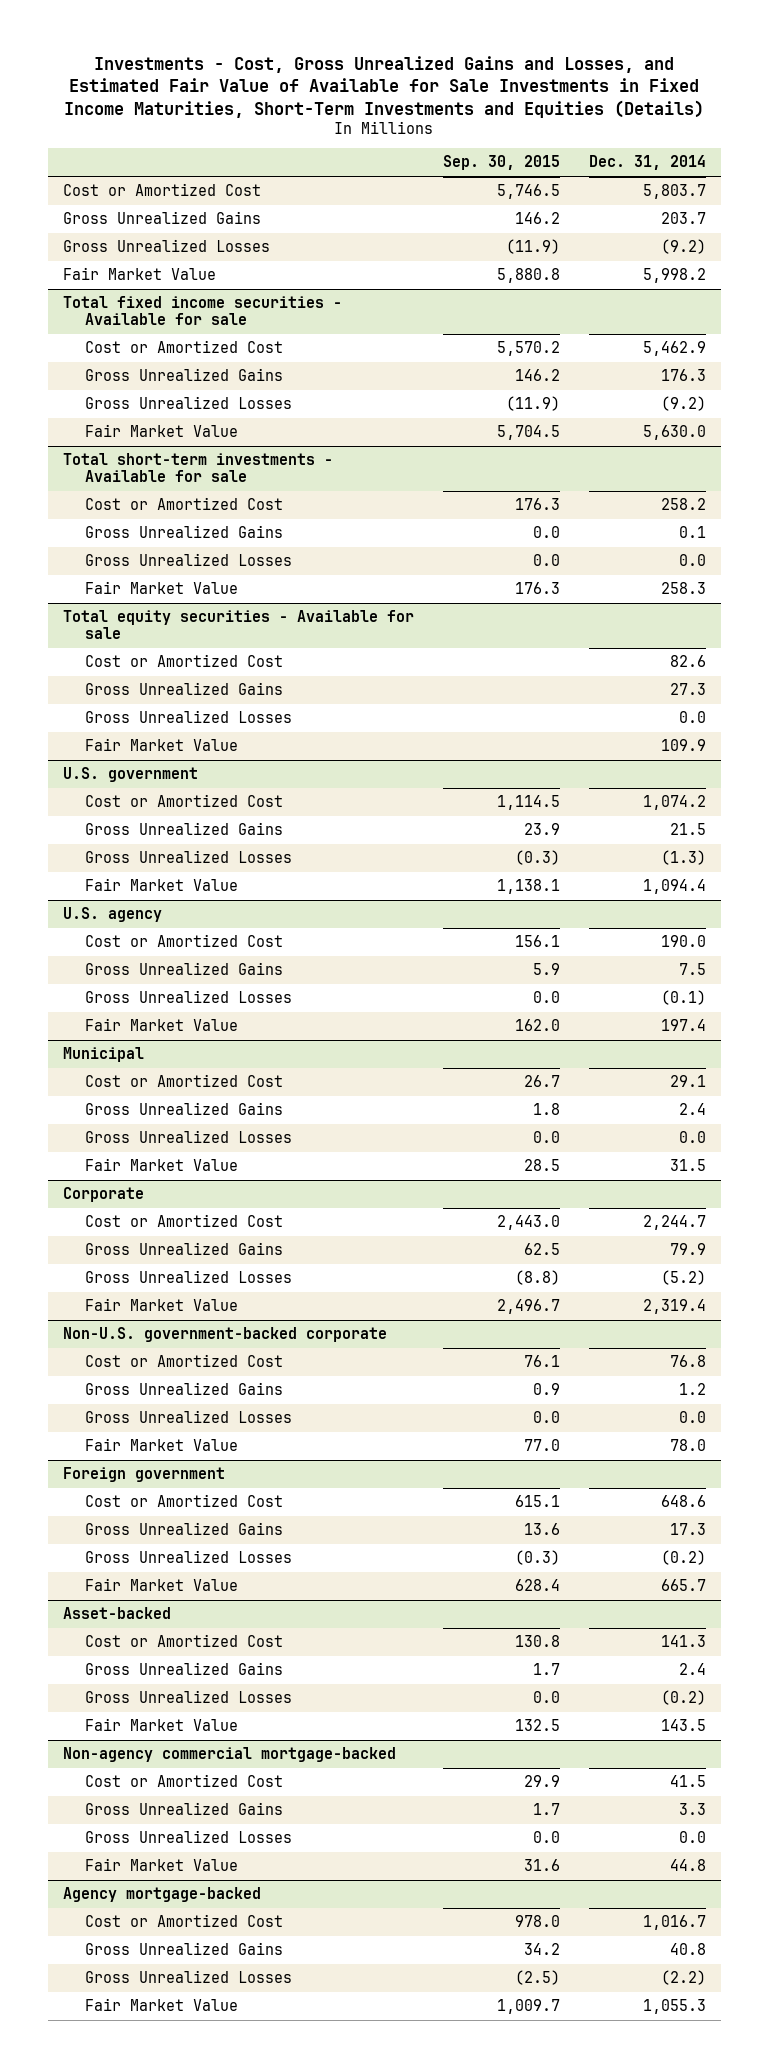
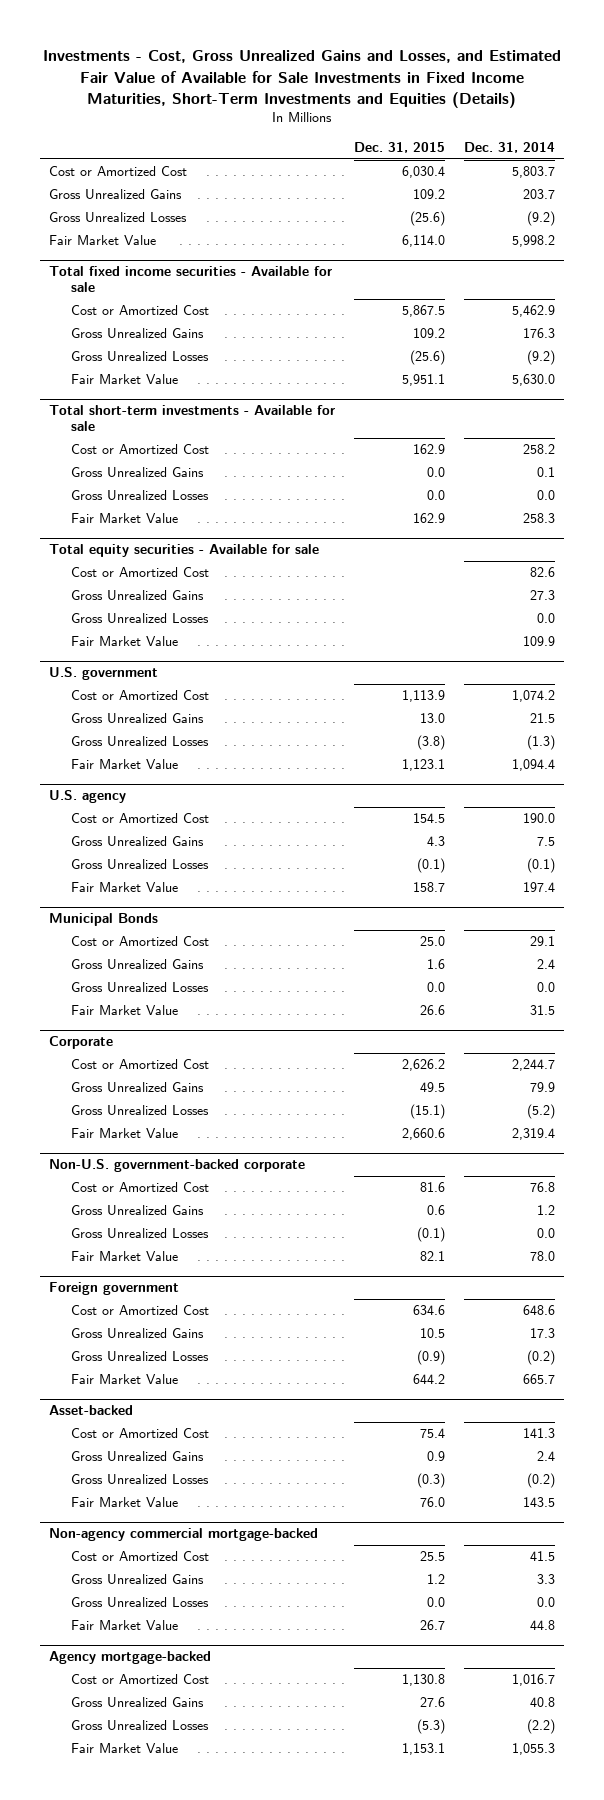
- | Sep. 30, 2015 | Dec. 31, 2014
+ | Dec. 31, 2015 | Dec. 31, 2014
- Municipal
+ Municipal Bonds

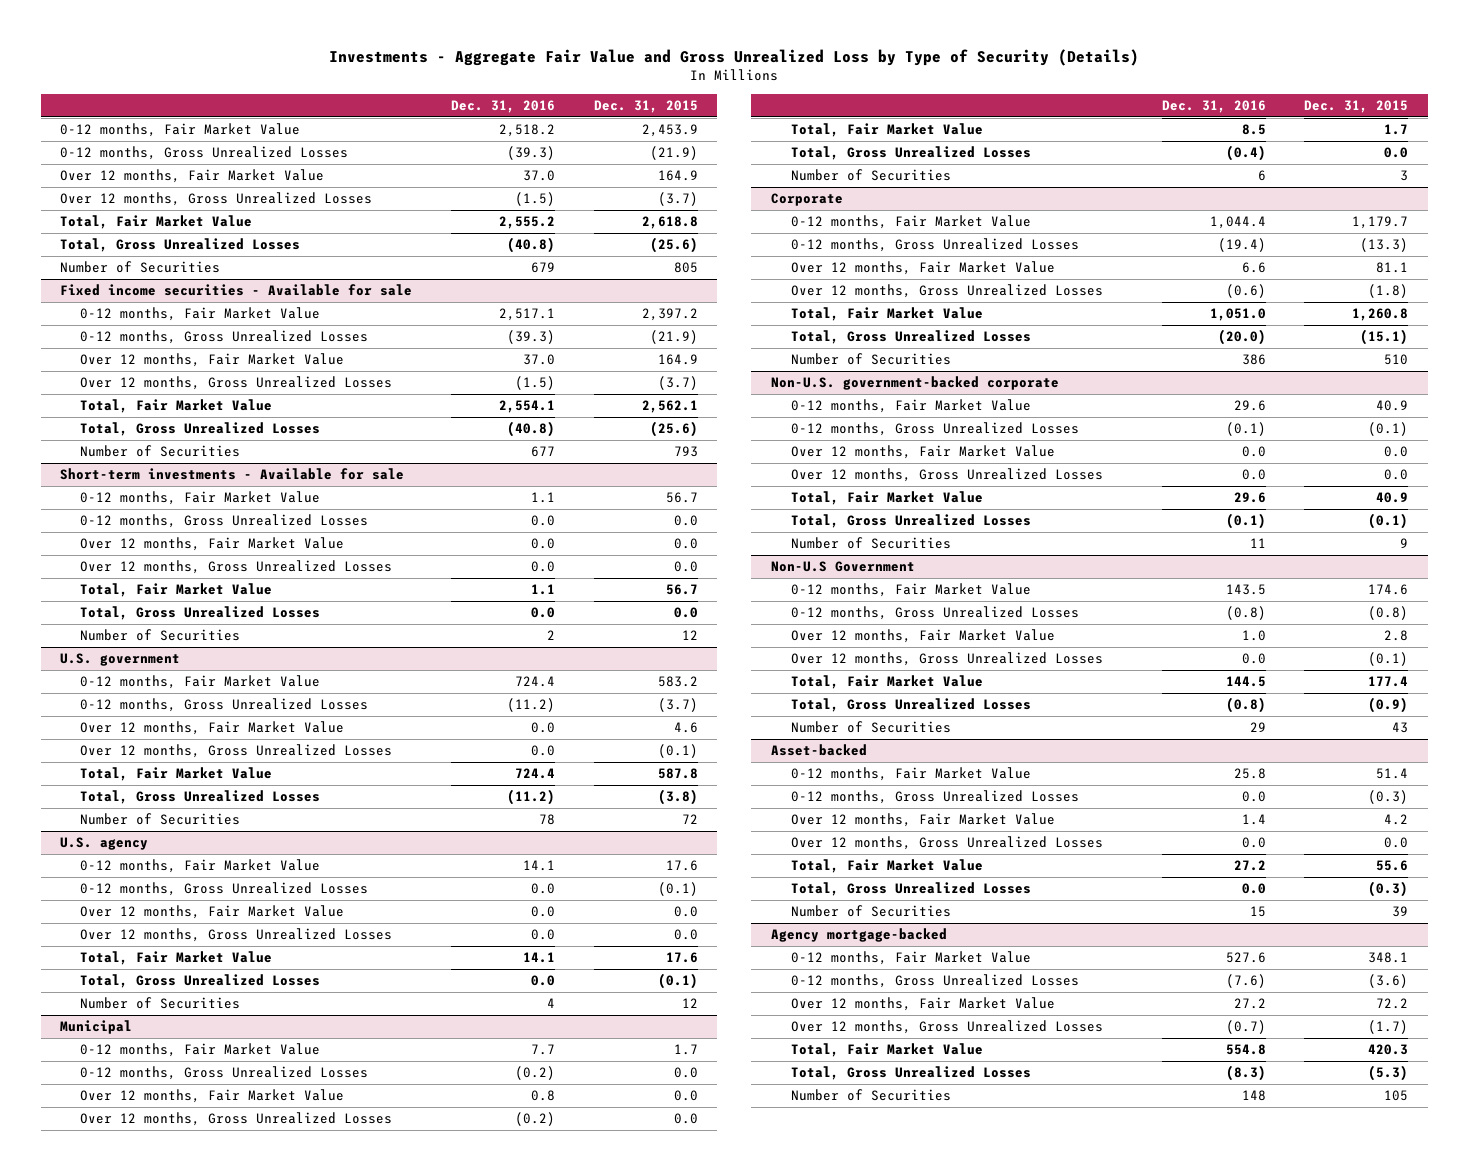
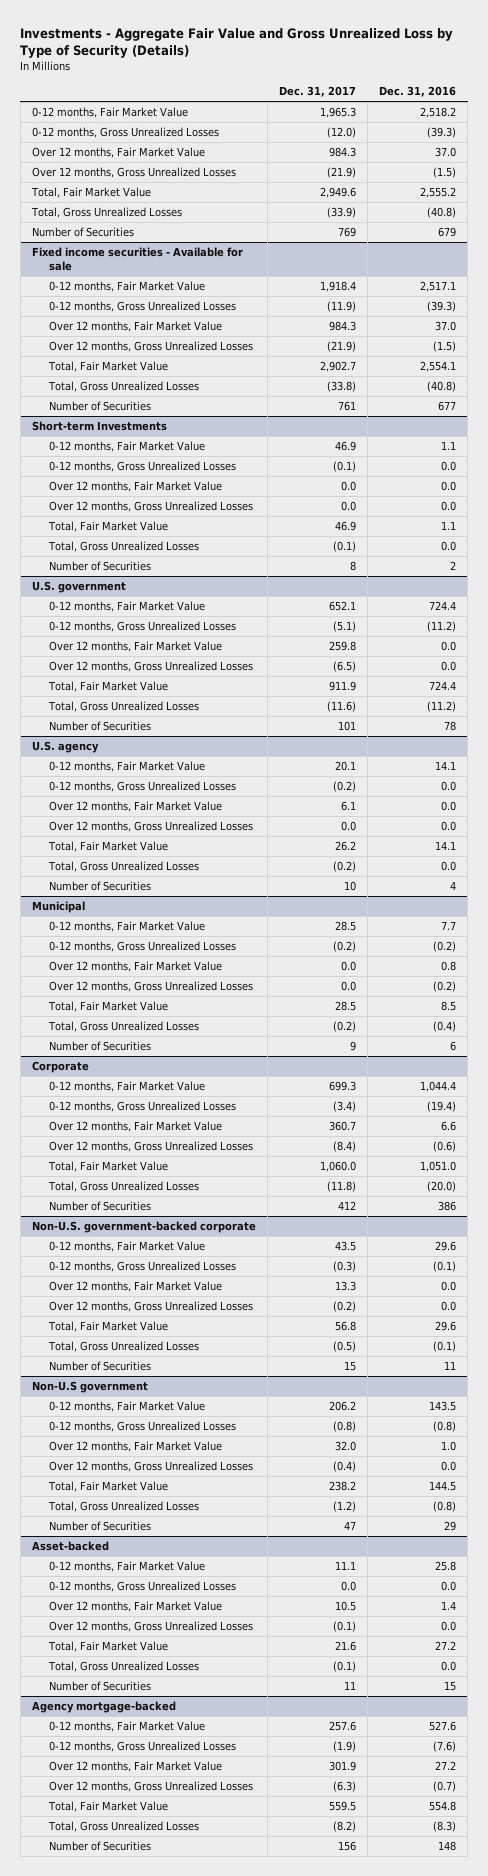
- | Dec. 31, 2016 | Dec. 31, 2015
+ | Dec. 31, 2017 | Dec. 31, 2016
- Short-term investments - Available for sale
+ Short-term Investments
- Non-U.S Government
+ Non-U.S government

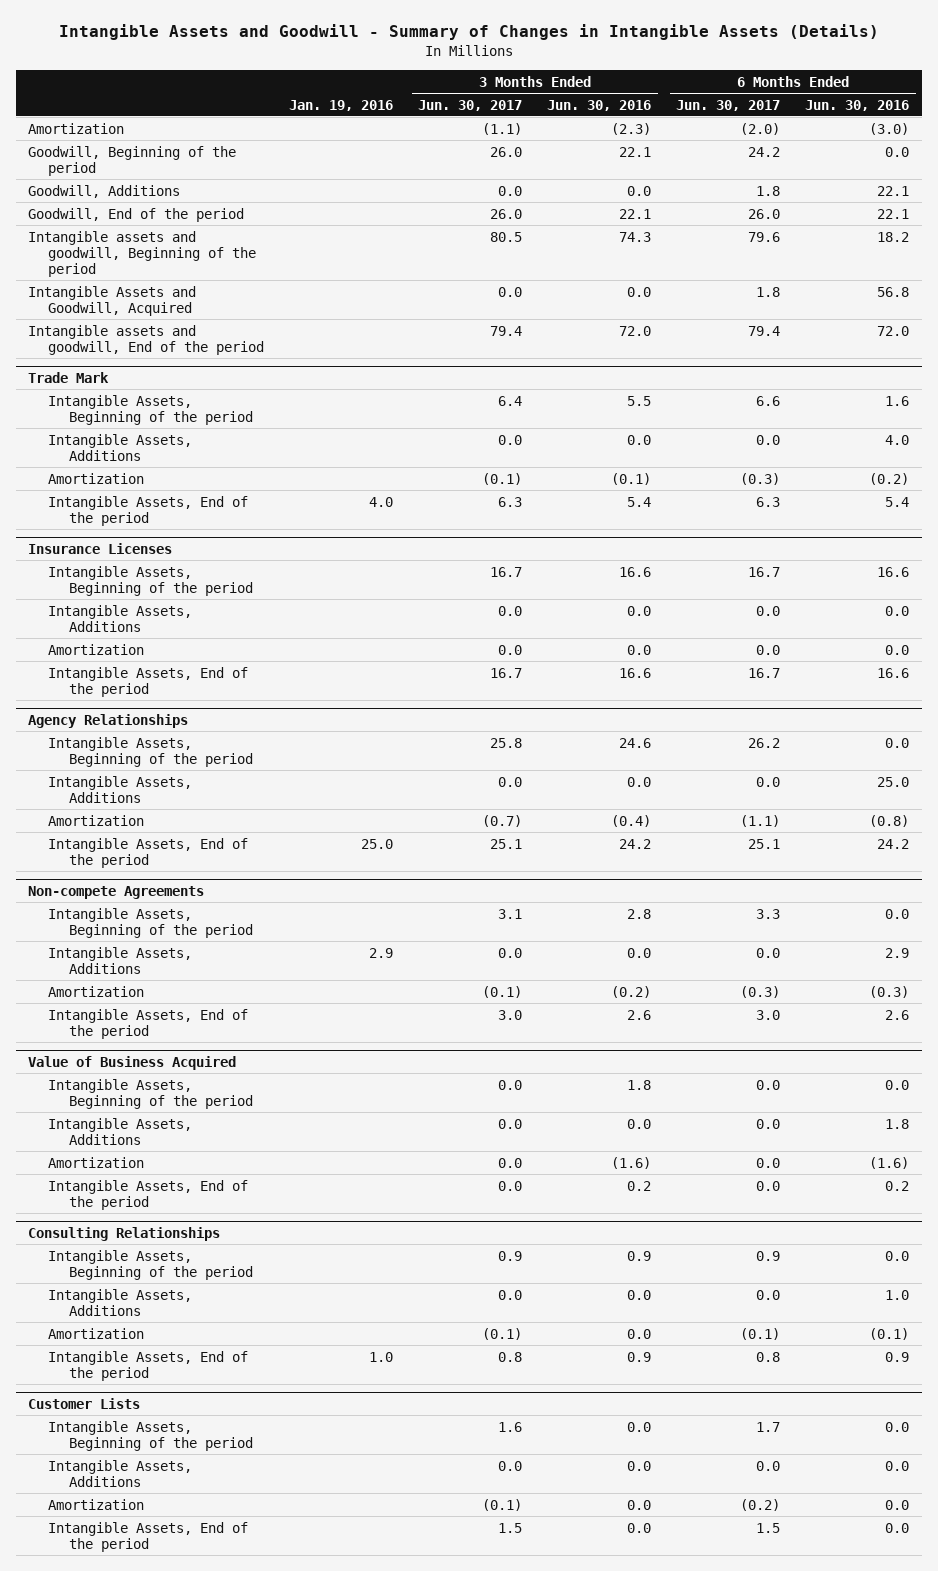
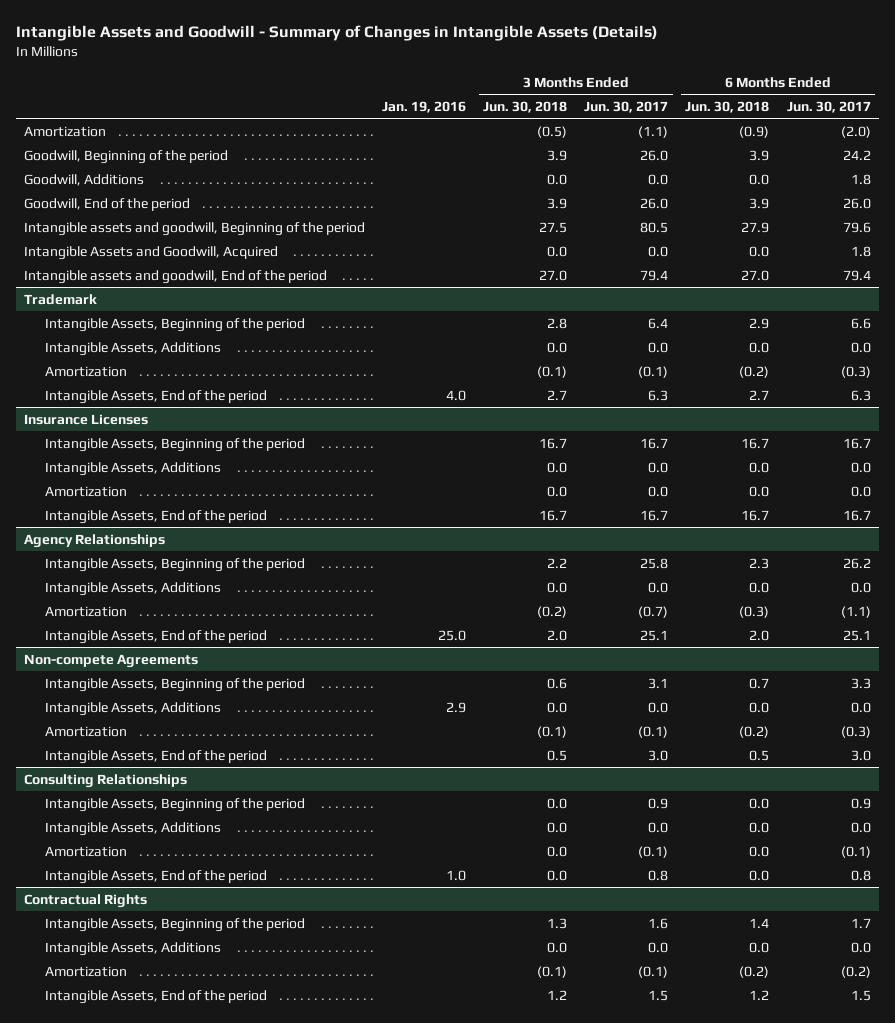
- | Jan. 19, 2016 | 3 Months Ended Jun. 30, 2017 | 3 Months Ended Jun. 30, 2016 | 6 Months Ended Jun. 30, 2017 | 6 Months Ended Jun. 30, 2016
+ | Jan. 19, 2016 | 3 Months Ended Jun. 30, 2018 | 3 Months Ended Jun. 30, 2017 | 6 Months Ended Jun. 30, 2018 | 6 Months Ended Jun. 30, 2017
- Trade Mark
+ Trademark
- Value of Business Acquired
- Intangible Assets, Beginning of the period | | 0.0 | 1.8 | 0.0 | 0.0
- Intangible Assets, Additions | | 0.0 | 0.0 | 0.0 | 1.8
- Amortization | | 0.0 | (1.6) | 0.0 | (1.6)
- Intangible Assets, End of the period | | 0.0 | 0.2 | 0.0 | 0.2
- Customer Lists
+ Contractual Rights

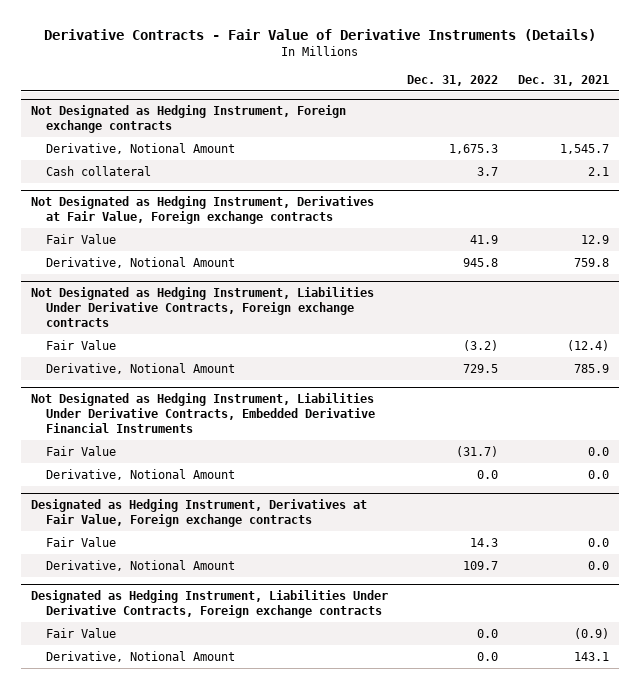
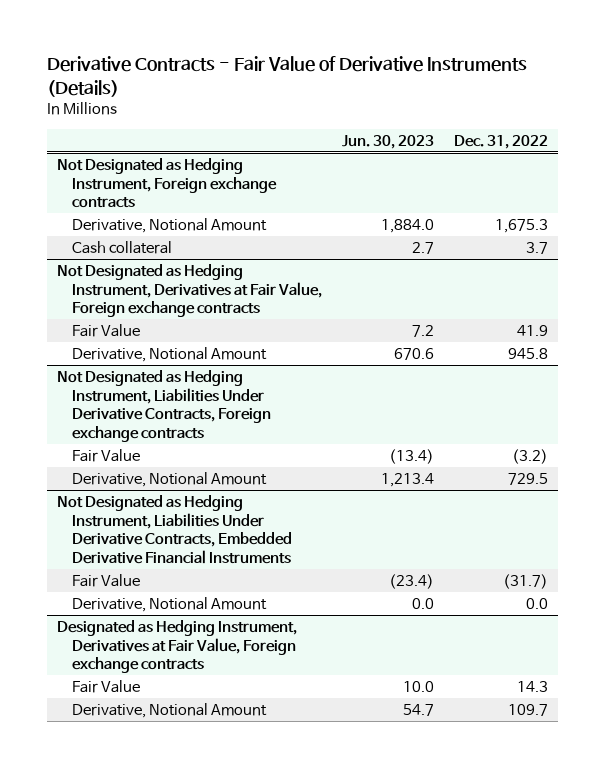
- | Dec. 31, 2022 | Dec. 31, 2021
+ | Jun. 30, 2023 | Dec. 31, 2022
- Designated as Hedging Instrument, Liabilities Under Derivative Contracts, Foreign exchange contracts
- Fair Value | 0.0 | (0.9)
- Derivative, Notional Amount | 0.0 | 143.1

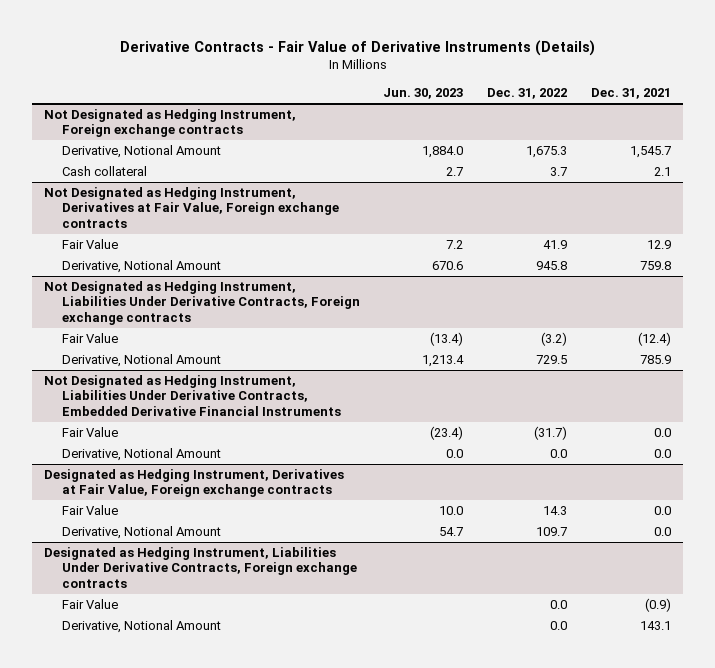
- | Jun. 30, 2023 | Dec. 31, 2022
+ | Jun. 30, 2023 | Dec. 31, 2022 | Dec. 31, 2021
+ Designated as Hedging Instrument, Liabilities Under Derivative Contracts, Foreign exchange contracts
+ Fair Value | | 0.0 | (0.9)
+ Derivative, Notional Amount | | 0.0 | 143.1

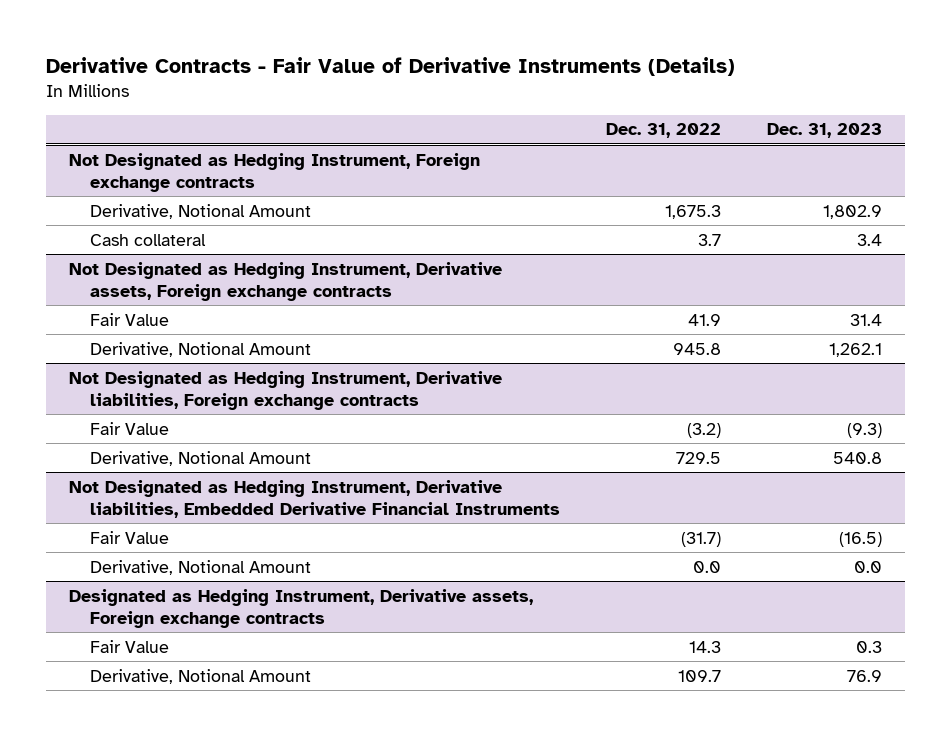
- | Jun. 30, 2023 | Dec. 31, 2022 | Dec. 31, 2021
+ | Dec. 31, 2022 | Dec. 31, 2023
- Not Designated as Hedging Instrument, Derivatives at Fair Value, Foreign exchange contracts
+ Not Designated as Hedging Instrument, Derivative assets, Foreign exchange contracts
- Not Designated as Hedging Instrument, Liabilities Under Derivative Contracts, Foreign exchange contracts
+ Not Designated as Hedging Instrument, Derivative liabilities, Foreign exchange contracts
- Not Designated as Hedging Instrument, Liabilities Under Derivative Contracts, Embedded Derivative Financial Instruments
+ Not Designated as Hedging Instrument, Derivative liabilities, Embedded Derivative Financial Instruments
- Designated as Hedging Instrument, Derivatives at Fair Value, Foreign exchange contracts
+ Designated as Hedging Instrument, Derivative assets, Foreign exchange contracts
- Designated as Hedging Instrument, Liabilities Under Derivative Contracts, Foreign exchange contracts
- Fair Value | | 0.0 | (0.9)
- Derivative, Notional Amount | | 0.0 | 143.1

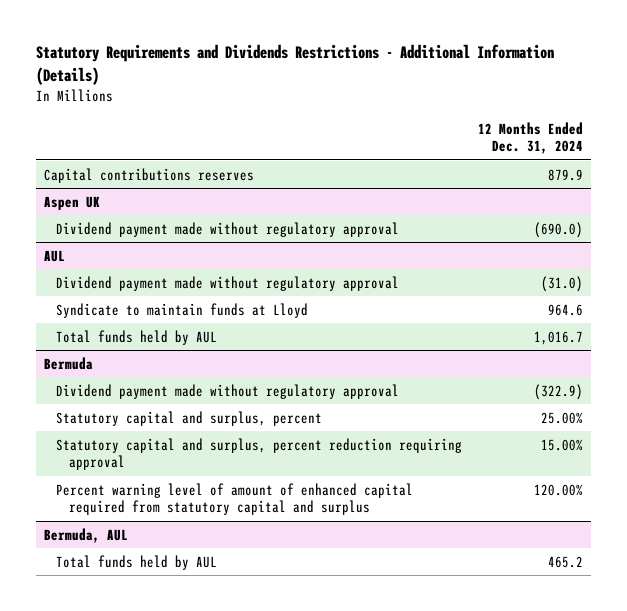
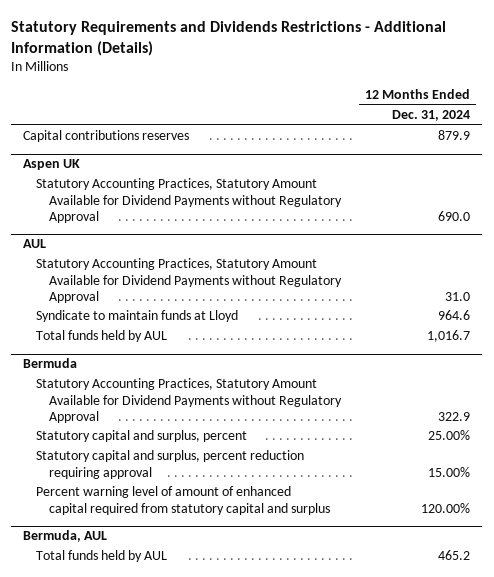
@ Aspen UK
- Dividend payment made without regulatory approval | (690.0)
+ Statutory Accounting Practices, Statutory Amount Available for Dividend Payments without Regulatory Approval | 690.0
@ AUL
- Dividend payment made without regulatory approval | (31.0)
+ Statutory Accounting Practices, Statutory Amount Available for Dividend Payments without Regulatory Approval | 31.0
@ Bermuda
- Dividend payment made without regulatory approval | (322.9)
+ Statutory Accounting Practices, Statutory Amount Available for Dividend Payments without Regulatory Approval | 322.9

